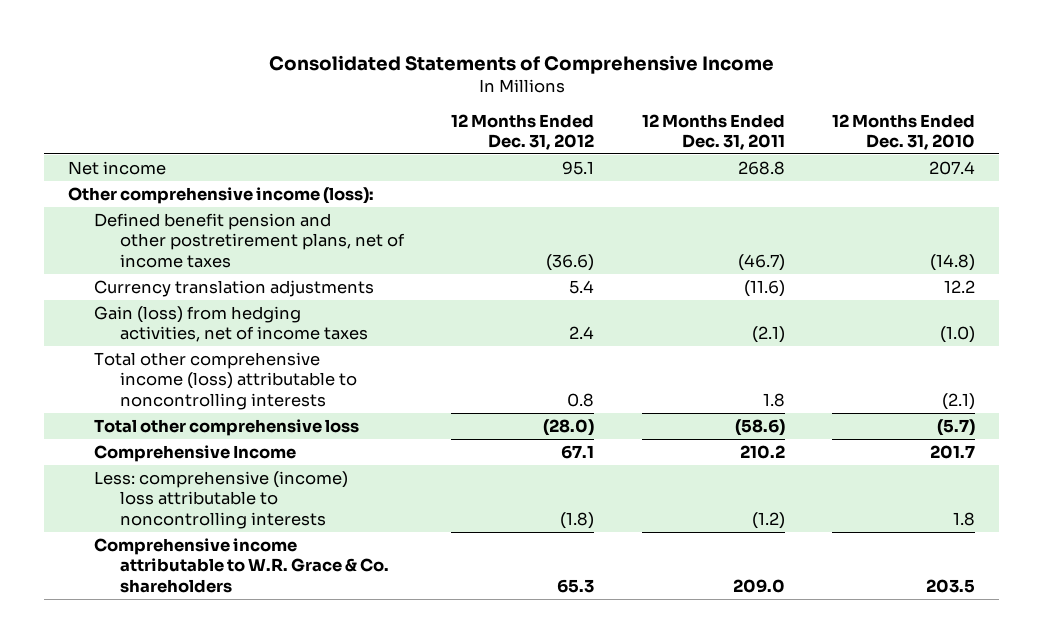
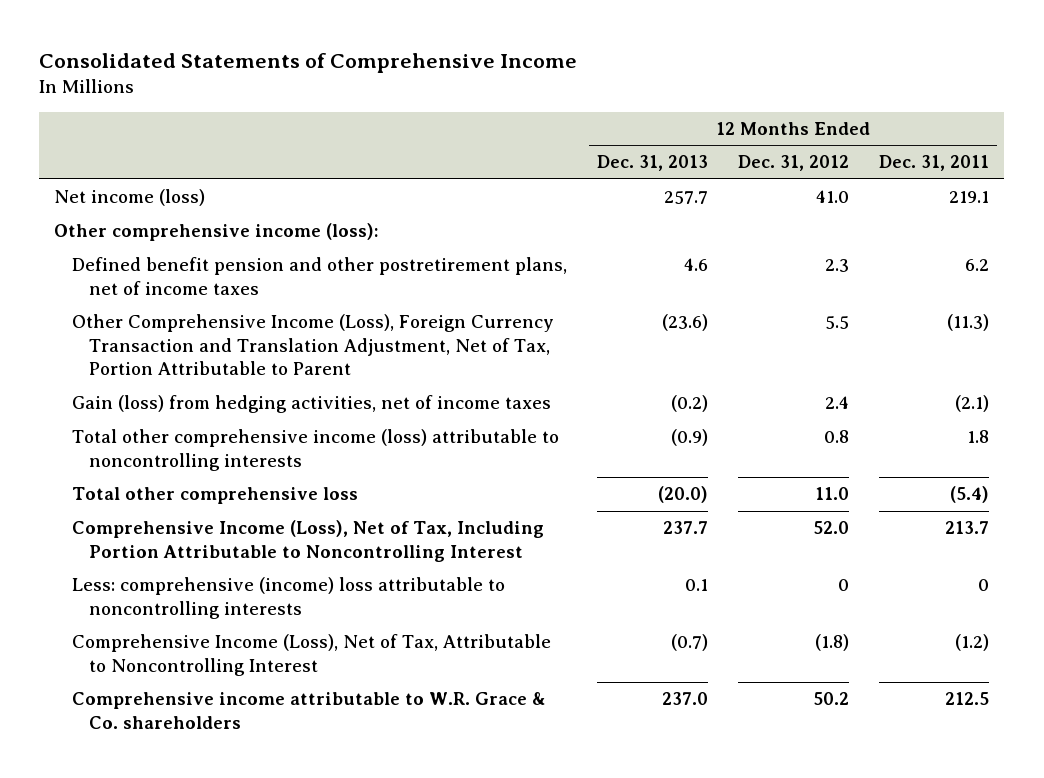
- | 12 Months Ended Dec. 31, 2012 | 12 Months Ended Dec. 31, 2011 | 12 Months Ended Dec. 31, 2010
+ | 12 Months Ended Dec. 31, 2013 | 12 Months Ended Dec. 31, 2012 | 12 Months Ended Dec. 31, 2011
- Net income | 95.1 | 268.8 | 207.4
+ Net income (loss) | 257.7 | 41.0 | 219.1
- Defined benefit pension and other postretirement plans, net of income taxes | (36.6) | (46.7) | (14.8)
- Currency translation adjustments | 5.4 | (11.6) | 12.2
+ Defined benefit pension and other postretirement plans, net of income taxes | 4.6 | 2.3 | 6.2
+ Other Comprehensive Income (Loss), Foreign Currency Transaction and Translation Adjustment, Net of Tax, Portion Attributable to Parent | (23.6) | 5.5 | (11.3)
- Total other comprehensive loss | (28.0) | (58.6) | (5.7)
- Comprehensive Income | 67.1 | 210.2 | 201.7
- Less: comprehensive (income) loss attributable to noncontrolling interests | (1.8) | (1.2) | 1.8
- Comprehensive income attributable to W.R. Grace & Co. shareholders | 65.3 | 209.0 | 203.5
+ Total other comprehensive loss | (20.0) | 11.0 | (5.4)
+ Comprehensive Income (Loss), Net of Tax, Including Portion Attributable to Noncontrolling Interest | 237.7 | 52.0 | 213.7
+ Less: comprehensive (income) loss attributable to noncontrolling interests | 0.1 | 0 | 0
+ Comprehensive Income (Loss), Net of Tax, Attributable to Noncontrolling Interest | (0.7) | (1.8) | (1.2)
+ Comprehensive income attributable to W.R. Grace & Co. shareholders | 237.0 | 50.2 | 212.5

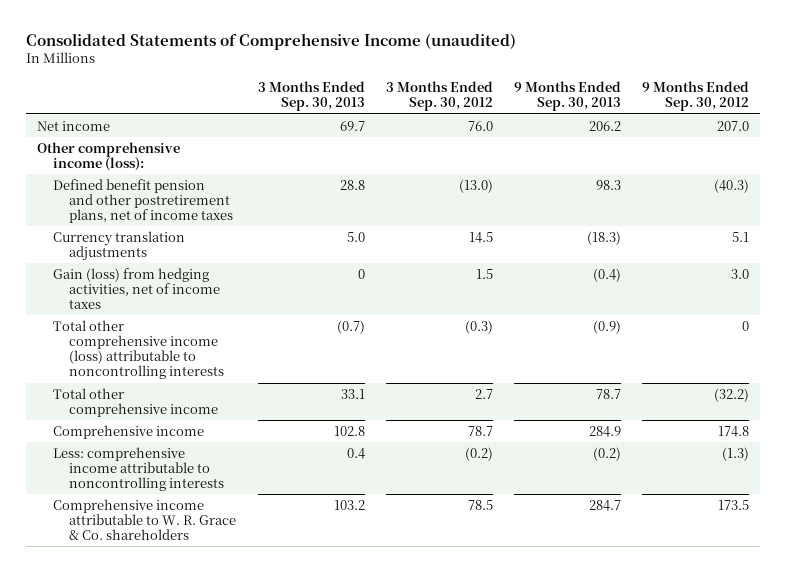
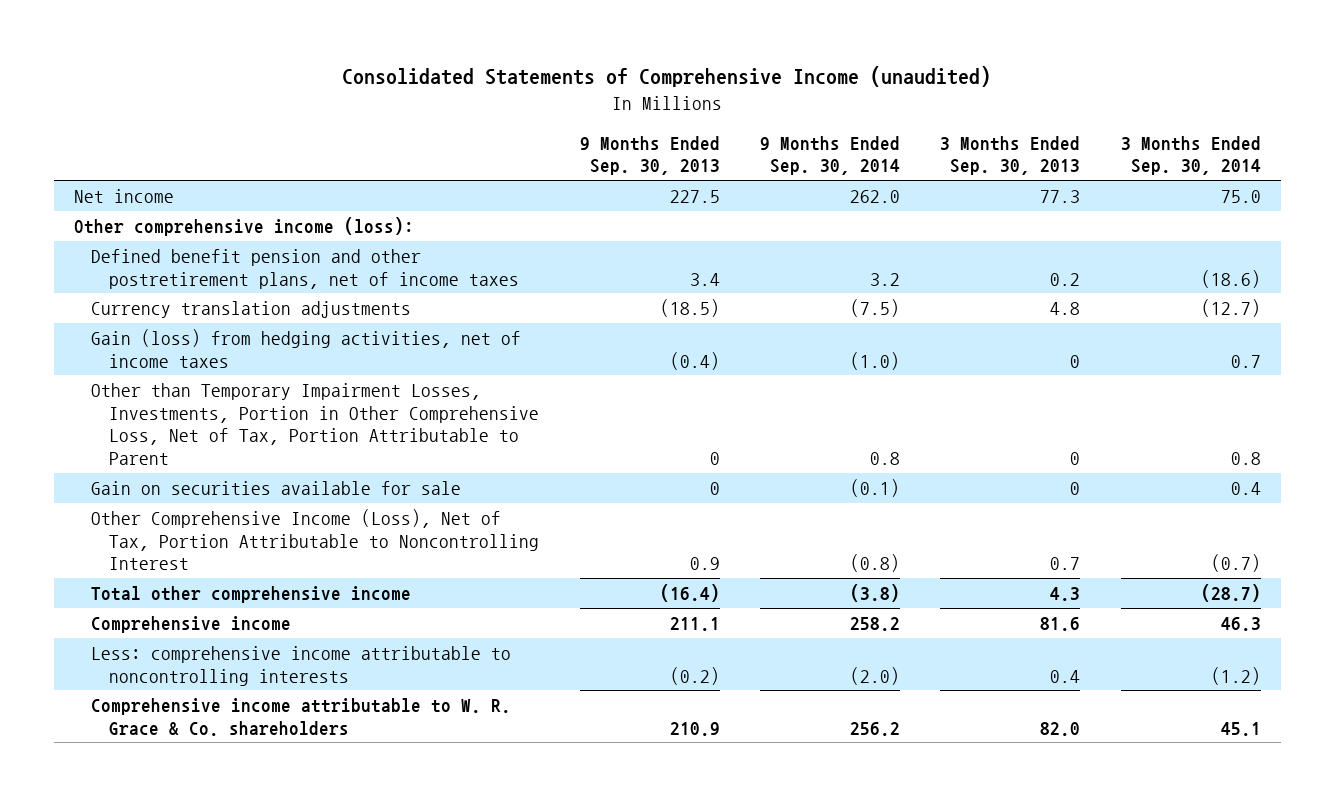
- | 3 Months Ended Sep. 30, 2013 | 3 Months Ended Sep. 30, 2012 | 9 Months Ended Sep. 30, 2013 | 9 Months Ended Sep. 30, 2012
+ | 9 Months Ended Sep. 30, 2013 | 9 Months Ended Sep. 30, 2014 | 3 Months Ended Sep. 30, 2013 | 3 Months Ended Sep. 30, 2014
- Net income | 69.7 | 76.0 | 206.2 | 207.0
+ Net income | 227.5 | 262.0 | 77.3 | 75.0
- Defined benefit pension and other postretirement plans, net of income taxes | 28.8 | (13.0) | 98.3 | (40.3)
- Currency translation adjustments | 5.0 | 14.5 | (18.3) | 5.1
+ Defined benefit pension and other postretirement plans, net of income taxes | 3.4 | 3.2 | 0.2 | (18.6)
+ Currency translation adjustments | (18.5) | (7.5) | 4.8 | (12.7)
- Total other comprehensive income (loss) attributable to noncontrolling interests | (0.7) | (0.3) | (0.9) | 0
- Total other comprehensive income | 33.1 | 2.7 | 78.7 | (32.2)
- Comprehensive income | 102.8 | 78.7 | 284.9 | 174.8
+ Other than Temporary Impairment Losses, Investments, Portion in Other Comprehensive Loss, Net of Tax, Portion Attributable to Parent | 0 | 0.8 | 0 | 0.8
+ Gain on securities available for sale | 0 | (0.1) | 0 | 0.4
+ Other Comprehensive Income (Loss), Net of Tax, Portion Attributable to Noncontrolling Interest | 0.9 | (0.8) | 0.7 | (0.7)
+ Total other comprehensive income | (16.4) | (3.8) | 4.3 | (28.7)
+ Comprehensive income | 211.1 | 258.2 | 81.6 | 46.3
- Comprehensive income attributable to W. R. Grace & Co. shareholders | 103.2 | 78.5 | 284.7 | 173.5
+ Comprehensive income attributable to W. R. Grace & Co. shareholders | 210.9 | 256.2 | 82.0 | 45.1

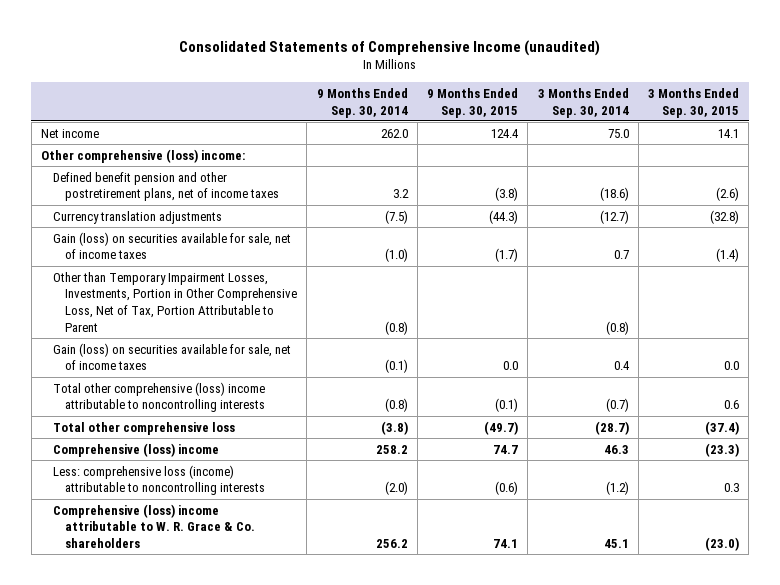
- | 9 Months Ended Sep. 30, 2013 | 9 Months Ended Sep. 30, 2014 | 3 Months Ended Sep. 30, 2013 | 3 Months Ended Sep. 30, 2014
+ | 9 Months Ended Sep. 30, 2014 | 9 Months Ended Sep. 30, 2015 | 3 Months Ended Sep. 30, 2014 | 3 Months Ended Sep. 30, 2015
- Other comprehensive income (loss):
+ Other comprehensive (loss) income:
- Gain (loss) from hedging activities, net of income taxes | (0.4) | (1.0) | 0 | 0.7
- Other than Temporary Impairment Losses, Investments, Portion in Other Comprehensive Loss, Net of Tax, Portion Attributable to Parent | 0 | 0.8 | 0 | 0.8
- Gain on securities available for sale | 0 | (0.1) | 0 | 0.4
- Other Comprehensive Income (Loss), Net of Tax, Portion Attributable to Noncontrolling Interest | 0.9 | (0.8) | 0.7 | (0.7)
- Total other comprehensive income | (16.4) | (3.8) | 4.3 | (28.7)
- Comprehensive income | 211.1 | 258.2 | 81.6 | 46.3
- Less: comprehensive income attributable to noncontrolling interests | (0.2) | (2.0) | 0.4 | (1.2)
- Comprehensive income attributable to W. R. Grace & Co. shareholders | 210.9 | 256.2 | 82.0 | 45.1
+ Gain (loss) on securities available for sale, net of income taxes | (1.0) | (1.7) | 0.7 | (1.4)
+ Other than Temporary Impairment Losses, Investments, Portion in Other Comprehensive Loss, Net of Tax, Portion Attributable to Parent | (0.8) | | (0.8) |
+ Gain (loss) on securities available for sale, net of income taxes | (0.1) | 0.0 | 0.4 | 0.0
+ Total other comprehensive (loss) income attributable to noncontrolling interests | (0.8) | (0.1) | (0.7) | 0.6
+ Total other comprehensive loss | (3.8) | (49.7) | (28.7) | (37.4)
+ Comprehensive (loss) income | 258.2 | 74.7 | 46.3 | (23.3)
+ Less: comprehensive loss (income) attributable to noncontrolling interests | (2.0) | (0.6) | (1.2) | 0.3
+ Comprehensive (loss) income attributable to W. R. Grace & Co. shareholders | 256.2 | 74.1 | 45.1 | (23.0)

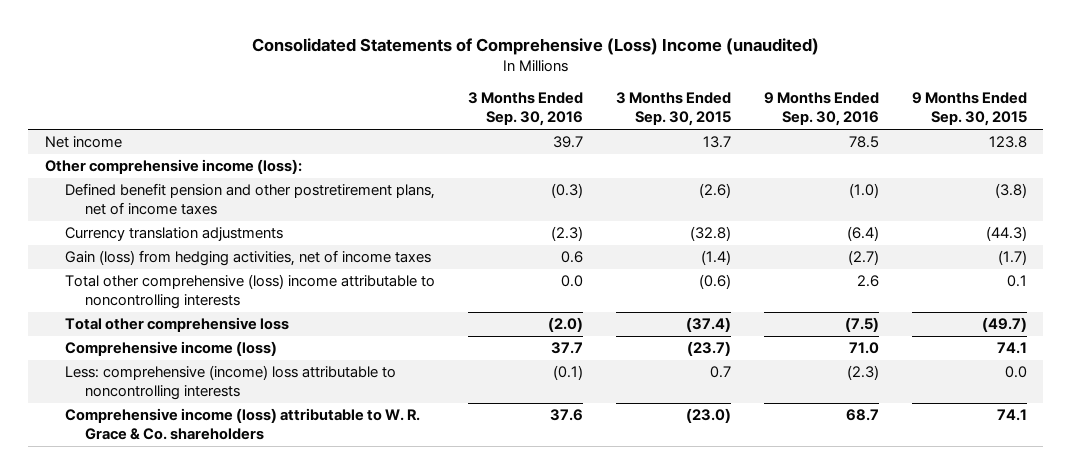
- Consolidated Statements of Comprehensive Income (unaudited)
+ Consolidated Statements of Comprehensive (Loss) Income (unaudited)
- | 9 Months Ended Sep. 30, 2014 | 9 Months Ended Sep. 30, 2015 | 3 Months Ended Sep. 30, 2014 | 3 Months Ended Sep. 30, 2015
+ | 3 Months Ended Sep. 30, 2016 | 3 Months Ended Sep. 30, 2015 | 9 Months Ended Sep. 30, 2016 | 9 Months Ended Sep. 30, 2015
- Net income | 262.0 | 124.4 | 75.0 | 14.1
- Other comprehensive (loss) income:
+ Net income | 39.7 | 13.7 | 78.5 | 123.8
+ Other comprehensive income (loss):
- Gain (loss) on securities available for sale, net of income taxes | (1.0) | (1.7) | 0.7 | (1.4)
- Other than Temporary Impairment Losses, Investments, Portion in Other Comprehensive Loss, Net of Tax, Portion Attributable to Parent | (0.8) | | (0.8) |
- Gain (loss) on securities available for sale, net of income taxes | (0.1) | 0.0 | 0.4 | 0.0
- Total other comprehensive (loss) income attributable to noncontrolling interests | (0.8) | (0.1) | (0.7) | 0.6
+ Gain (loss) from hedging activities, net of income taxes | 0.6 | (1.4) | (2.7) | (1.7)
+ Total other comprehensive (loss) income attributable to noncontrolling interests | 0.0 | (0.6) | 2.6 | 0.1
- Comprehensive (loss) income | 258.2 | 74.7 | 46.3 | (23.3)
- Less: comprehensive loss (income) attributable to noncontrolling interests | (2.0) | (0.6) | (1.2) | 0.3
- Comprehensive (loss) income attributable to W. R. Grace & Co. shareholders | 256.2 | 74.1 | 45.1 | (23.0)
+ Comprehensive income (loss) | 37.7 | (23.7) | 71.0 | 74.1
+ Less: comprehensive (income) loss attributable to noncontrolling interests | (0.1) | 0.7 | (2.3) | 0.0
+ Comprehensive income (loss) attributable to W. R. Grace & Co. shareholders | 37.6 | (23.0) | 68.7 | 74.1

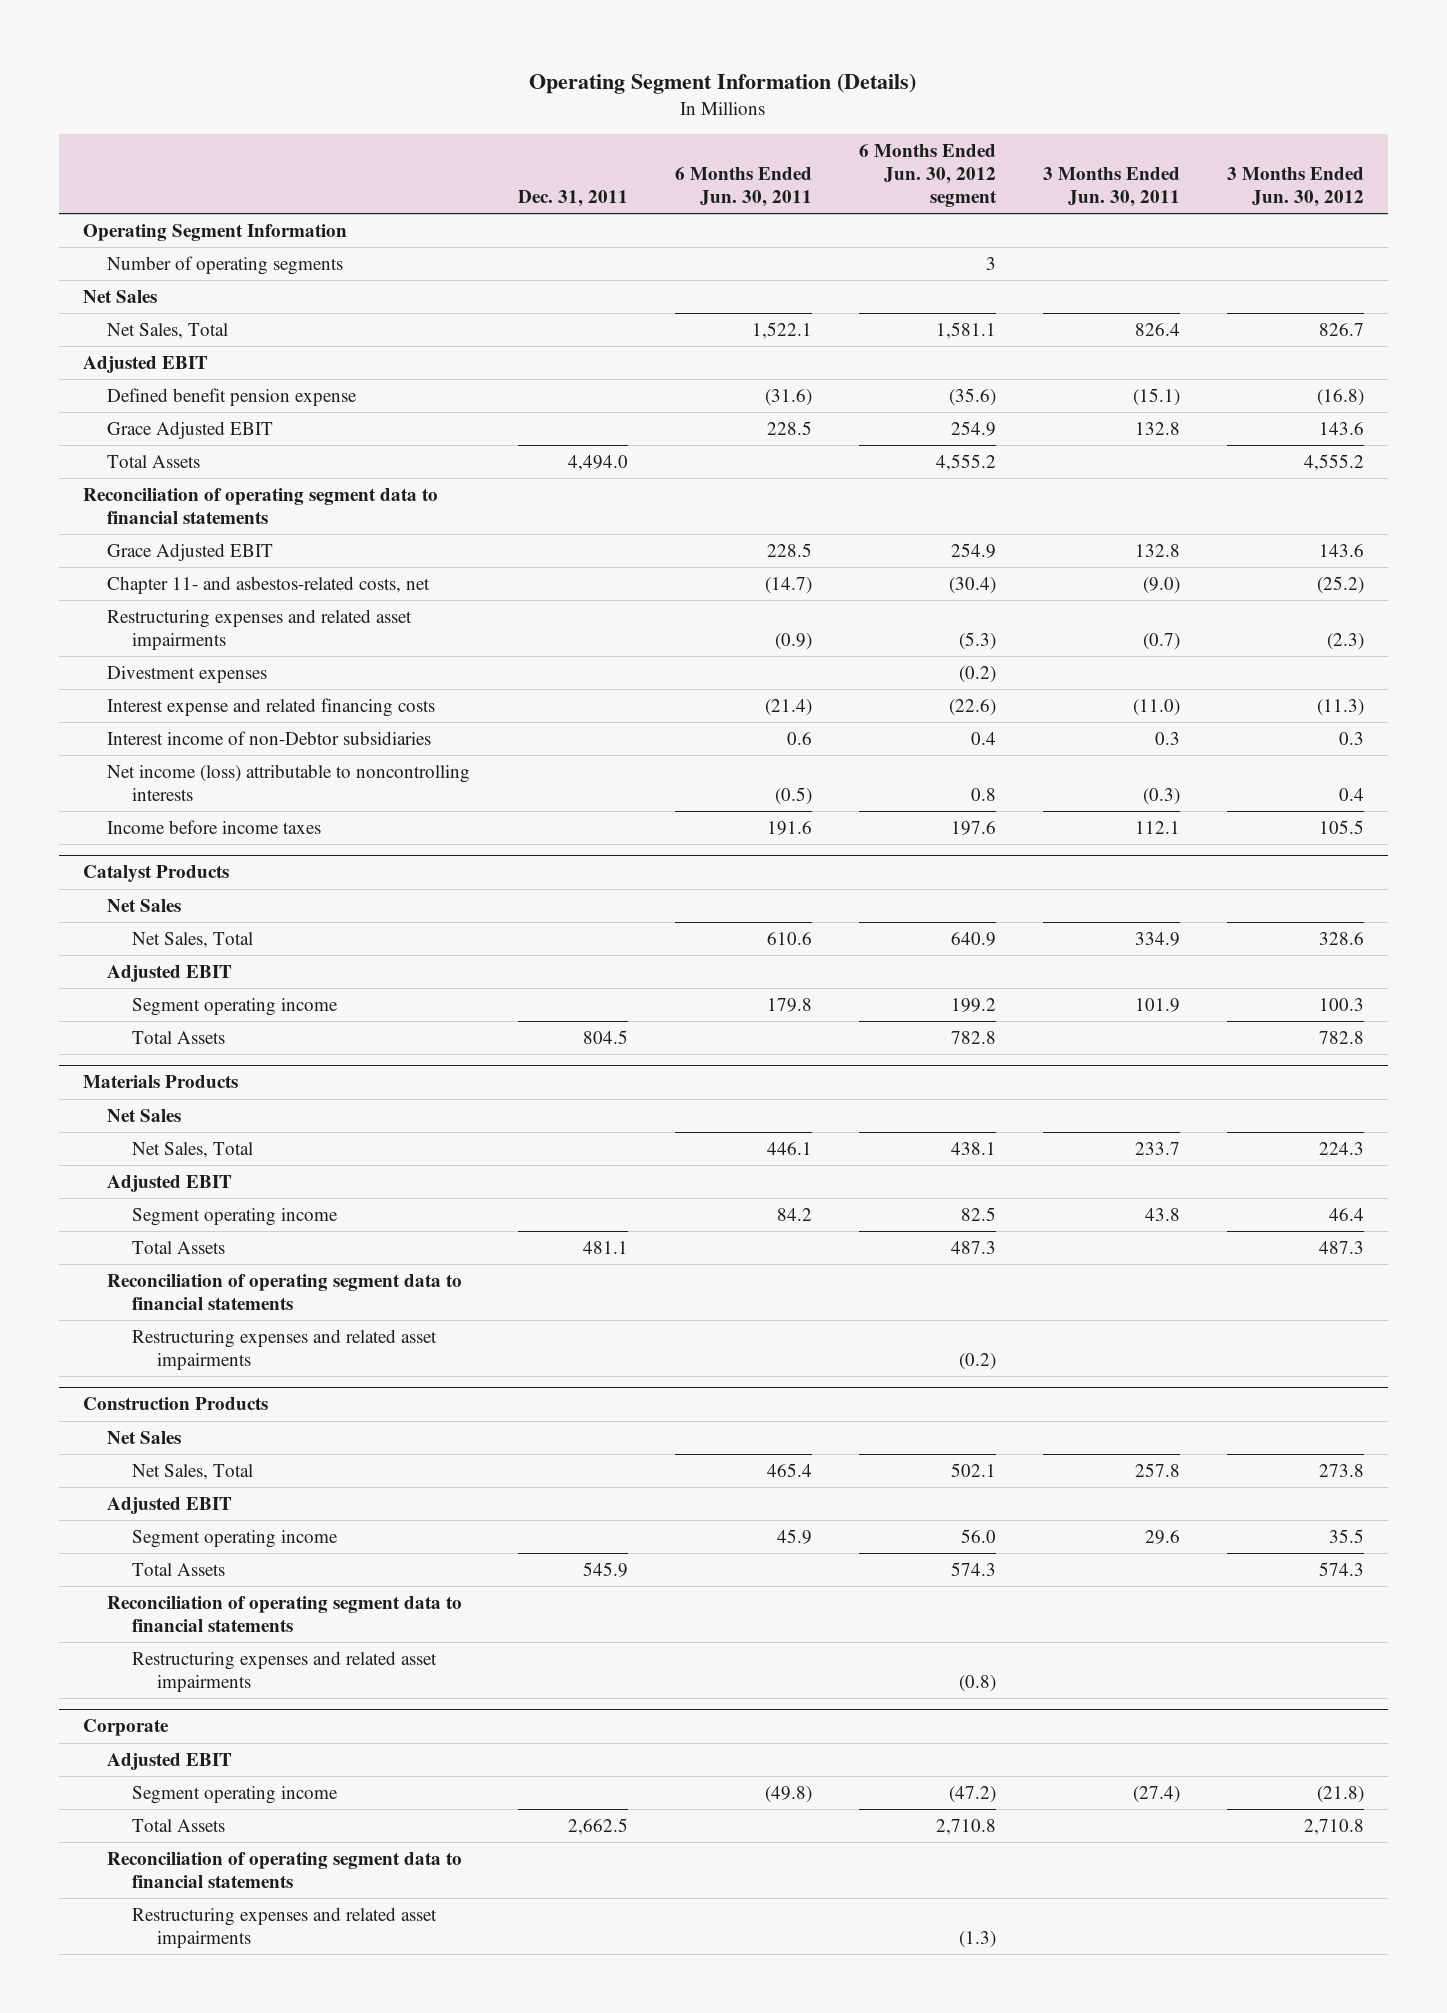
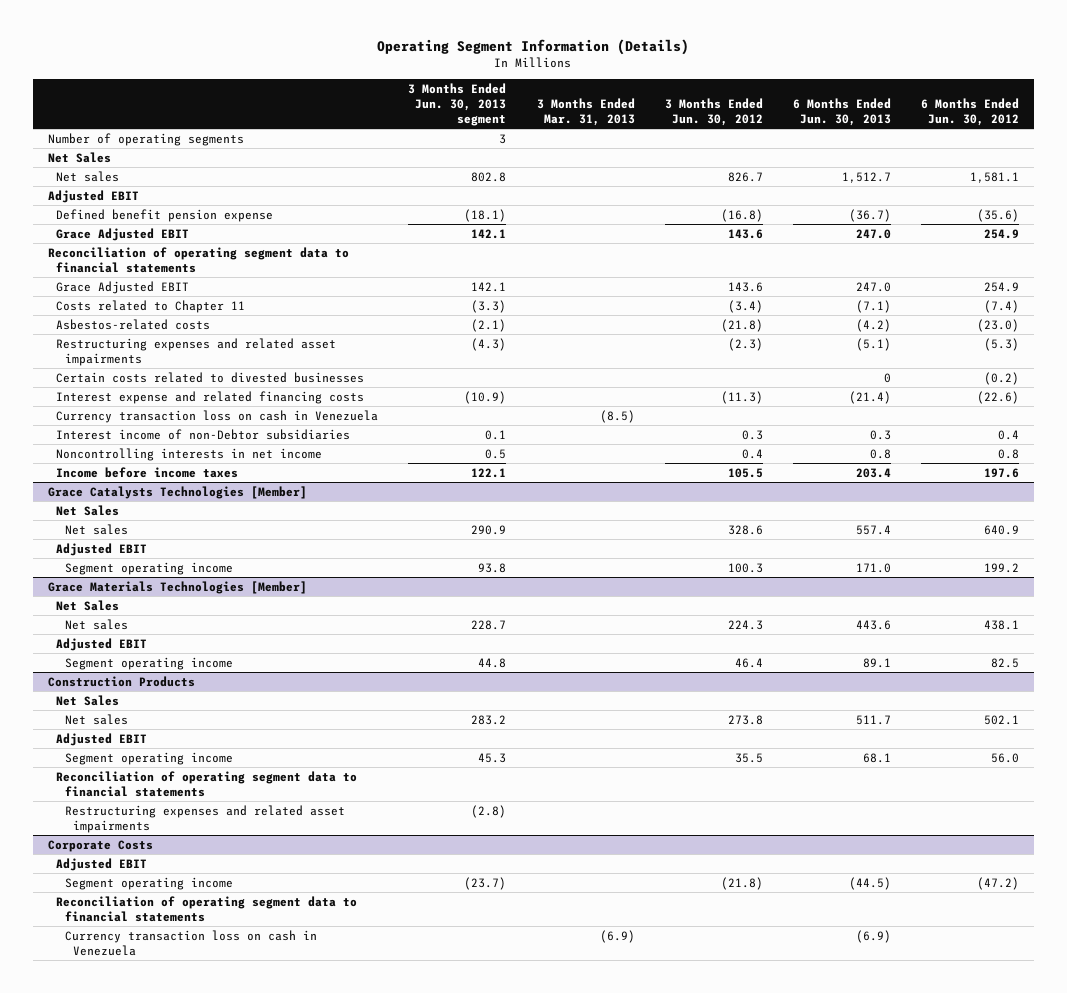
- | Dec. 31, 2011 | 6 Months Ended Jun. 30, 2011 | 6 Months Ended Jun. 30, 2012 segment | 3 Months Ended Jun. 30, 2011 | 3 Months Ended Jun. 30, 2012
+ | 3 Months Ended Jun. 30, 2013 segment | 3 Months Ended Mar. 31, 2013 | 3 Months Ended Jun. 30, 2012 | 6 Months Ended Jun. 30, 2013 | 6 Months Ended Jun. 30, 2012
- Operating Segment Information
- Net Sales, Total | | 1,522.1 | 1,581.1 | 826.4 | 826.7
+ Net sales | 802.8 | | 826.7 | 1,512.7 | 1,581.1
- Total Assets | 4,494.0 | | 4,555.2 | | 4,555.2
- Chapter 11- and asbestos-related costs, net | | (14.7) | (30.4) | (9.0) | (25.2)
+ Costs related to Chapter 11 | (3.3) | | (3.4) | (7.1) | (7.4)
+ Asbestos-related costs | (2.1) | | (21.8) | (4.2) | (23.0)
- Divestment expenses | | | (0.2) | |
+ Certain costs related to divested businesses | | | | 0 | (0.2)
+ Currency transaction loss on cash in Venezuela | | (8.5) | | |
- Net income (loss) attributable to noncontrolling interests | | (0.5) | 0.8 | (0.3) | 0.4
+ Noncontrolling interests in net income | 0.5 | | 0.4 | 0.8 | 0.8
- Catalyst Products
+ Grace Catalysts Technologies [Member]
- Net Sales, Total | | 610.6 | 640.9 | 334.9 | 328.6
+ Net sales | 290.9 | | 328.6 | 557.4 | 640.9
- Total Assets | 804.5 | | 782.8 | | 782.8
- Materials Products
+ Grace Materials Technologies [Member]
- Net Sales, Total | | 446.1 | 438.1 | 233.7 | 224.3
+ Net sales | 228.7 | | 224.3 | 443.6 | 438.1
- Total Assets | 481.1 | | 487.3 | | 487.3
- Reconciliation of operating segment data to financial statements
- Restructuring expenses and related asset impairments | | | (0.2) | |
@ Construction Products
- Net Sales, Total | | 465.4 | 502.1 | 257.8 | 273.8
+ Net sales | 283.2 | | 273.8 | 511.7 | 502.1
- Total Assets | 545.9 | | 574.3 | | 574.3
- Corporate
+ Corporate Costs
- Total Assets | 2,662.5 | | 2,710.8 | | 2,710.8
- Restructuring expenses and related asset impairments | | | (1.3) | |
+ Currency transaction loss on cash in Venezuela | | (6.9) | | (6.9) |

